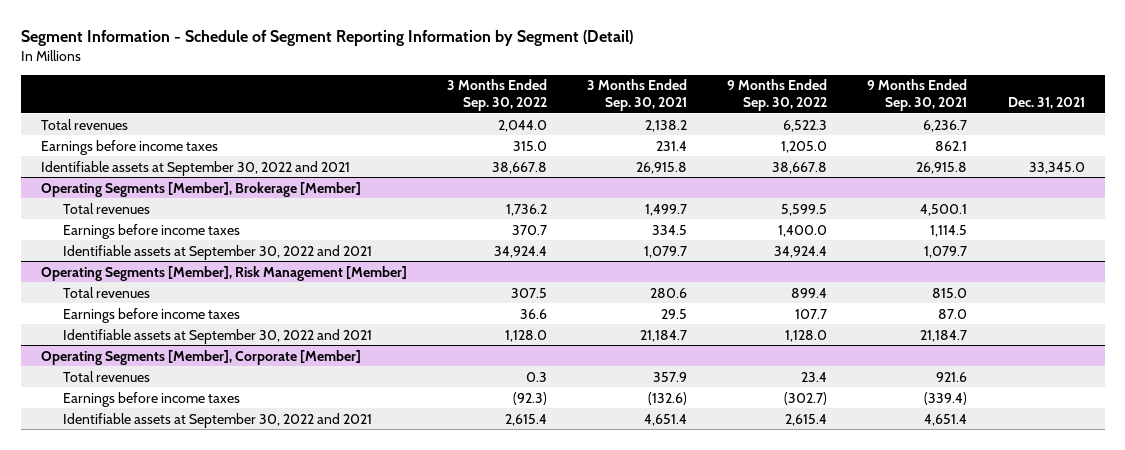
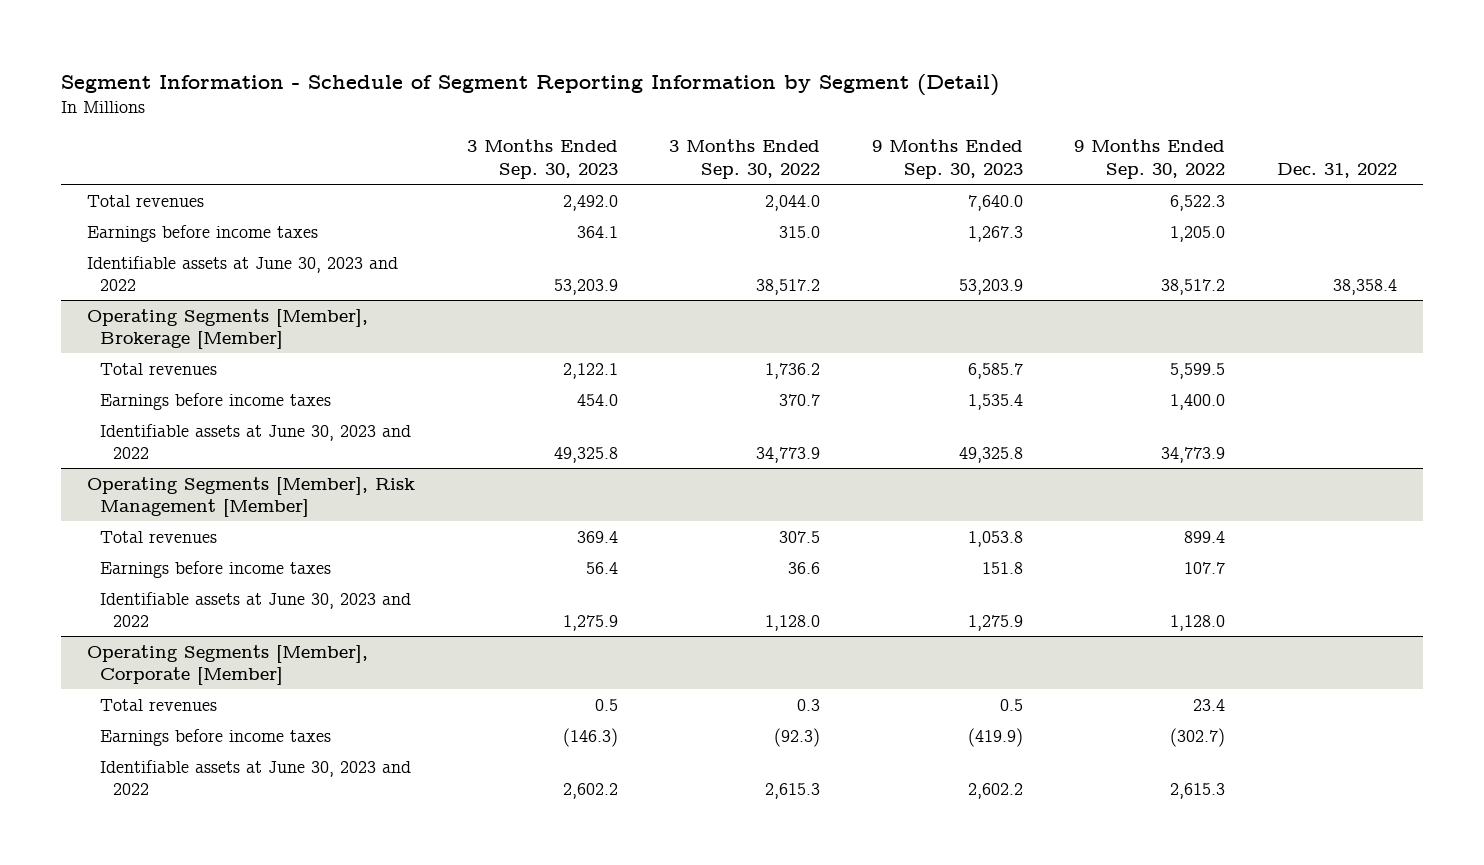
- | 3 Months Ended Sep. 30, 2022 | 3 Months Ended Sep. 30, 2021 | 9 Months Ended Sep. 30, 2022 | 9 Months Ended Sep. 30, 2021 | Dec. 31, 2021
+ | 3 Months Ended Sep. 30, 2023 | 3 Months Ended Sep. 30, 2022 | 9 Months Ended Sep. 30, 2023 | 9 Months Ended Sep. 30, 2022 | Dec. 31, 2022
- Identifiable assets at September 30, 2022 and 2021 | 38,667.8 | 26,915.8 | 38,667.8 | 26,915.8 | 33,345.0
+ Identifiable assets at June 30, 2023 and 2022 | 53,203.9 | 38,517.2 | 53,203.9 | 38,517.2 | 38,358.4
@ Operating Segments [Member], Brokerage [Member]
- Identifiable assets at September 30, 2022 and 2021 | 34,924.4 | 1,079.7 | 34,924.4 | 1,079.7 |
+ Identifiable assets at June 30, 2023 and 2022 | 49,325.8 | 34,773.9 | 49,325.8 | 34,773.9 |
@ Operating Segments [Member], Risk Management [Member]
- Identifiable assets at September 30, 2022 and 2021 | 1,128.0 | 21,184.7 | 1,128.0 | 21,184.7 |
+ Identifiable assets at June 30, 2023 and 2022 | 1,275.9 | 1,128.0 | 1,275.9 | 1,128.0 |
@ Operating Segments [Member], Corporate [Member]
- Identifiable assets at September 30, 2022 and 2021 | 2,615.4 | 4,651.4 | 2,615.4 | 4,651.4 |
+ Identifiable assets at June 30, 2023 and 2022 | 2,602.2 | 2,615.3 | 2,602.2 | 2,615.3 |

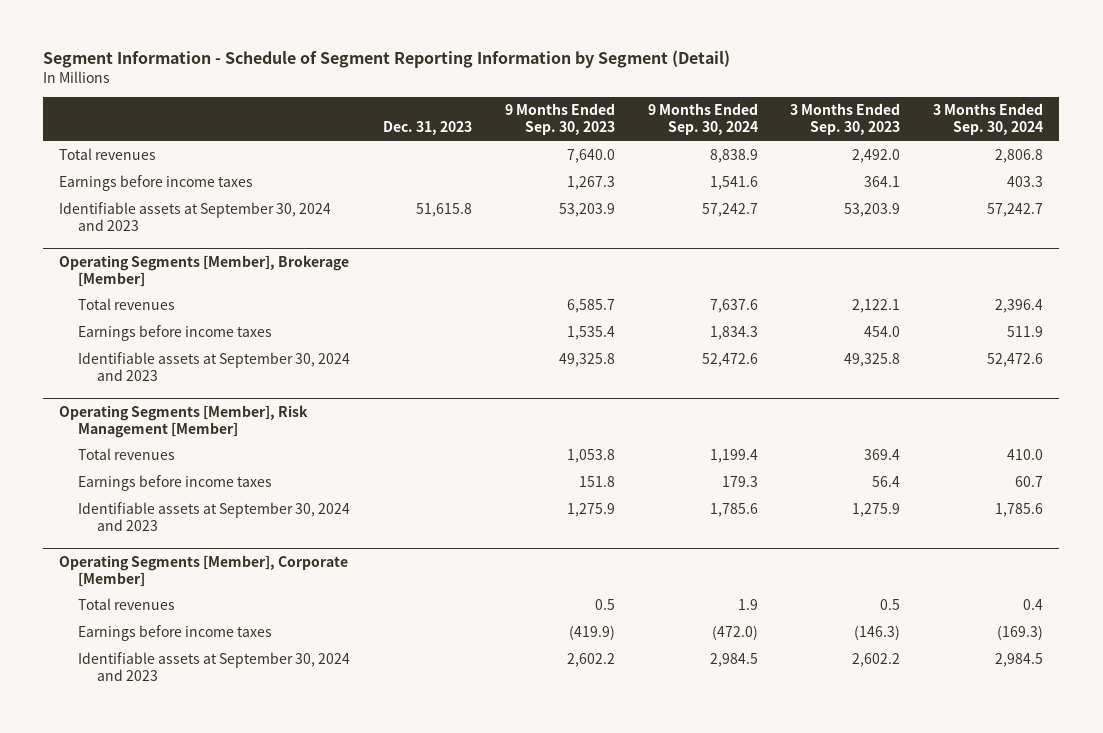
- | 3 Months Ended Sep. 30, 2023 | 3 Months Ended Sep. 30, 2022 | 9 Months Ended Sep. 30, 2023 | 9 Months Ended Sep. 30, 2022 | Dec. 31, 2022
+ | Dec. 31, 2023 | 9 Months Ended Sep. 30, 2023 | 9 Months Ended Sep. 30, 2024 | 3 Months Ended Sep. 30, 2023 | 3 Months Ended Sep. 30, 2024
- Identifiable assets at June 30, 2023 and 2022 | 53,203.9 | 38,517.2 | 53,203.9 | 38,517.2 | 38,358.4
+ Identifiable assets at September 30, 2024 and 2023 | 51,615.8 | 53,203.9 | 57,242.7 | 53,203.9 | 57,242.7
@ Operating Segments [Member], Brokerage [Member]
- Identifiable assets at June 30, 2023 and 2022 | 49,325.8 | 34,773.9 | 49,325.8 | 34,773.9 |
+ Identifiable assets at September 30, 2024 and 2023 | | 49,325.8 | 52,472.6 | 49,325.8 | 52,472.6
@ Operating Segments [Member], Risk Management [Member]
- Identifiable assets at June 30, 2023 and 2022 | 1,275.9 | 1,128.0 | 1,275.9 | 1,128.0 |
+ Identifiable assets at September 30, 2024 and 2023 | | 1,275.9 | 1,785.6 | 1,275.9 | 1,785.6
@ Operating Segments [Member], Corporate [Member]
- Identifiable assets at June 30, 2023 and 2022 | 2,602.2 | 2,615.3 | 2,602.2 | 2,615.3 |
+ Identifiable assets at September 30, 2024 and 2023 | | 2,602.2 | 2,984.5 | 2,602.2 | 2,984.5

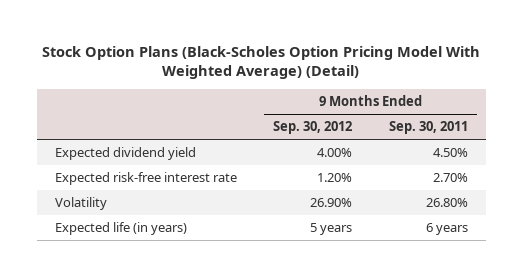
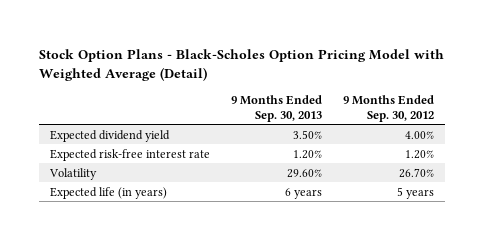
- Stock Option Plans (Black-Scholes Option Pricing Model With Weighted Average) (Detail)
+ Stock Option Plans - Black-Scholes Option Pricing Model with Weighted Average (Detail)
- | 9 Months Ended Sep. 30, 2012 | 9 Months Ended Sep. 30, 2011
+ | 9 Months Ended Sep. 30, 2013 | 9 Months Ended Sep. 30, 2012
- Volatility | 26.90% | 26.80%
+ Volatility | 29.60% | 26.70%

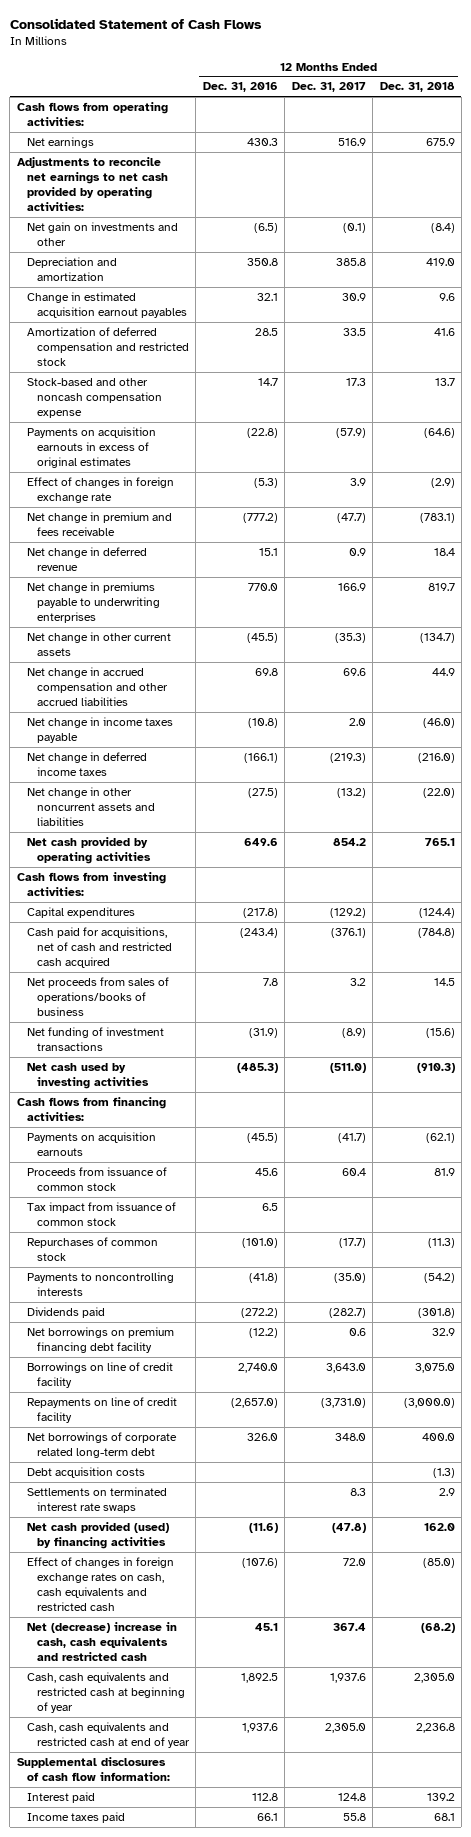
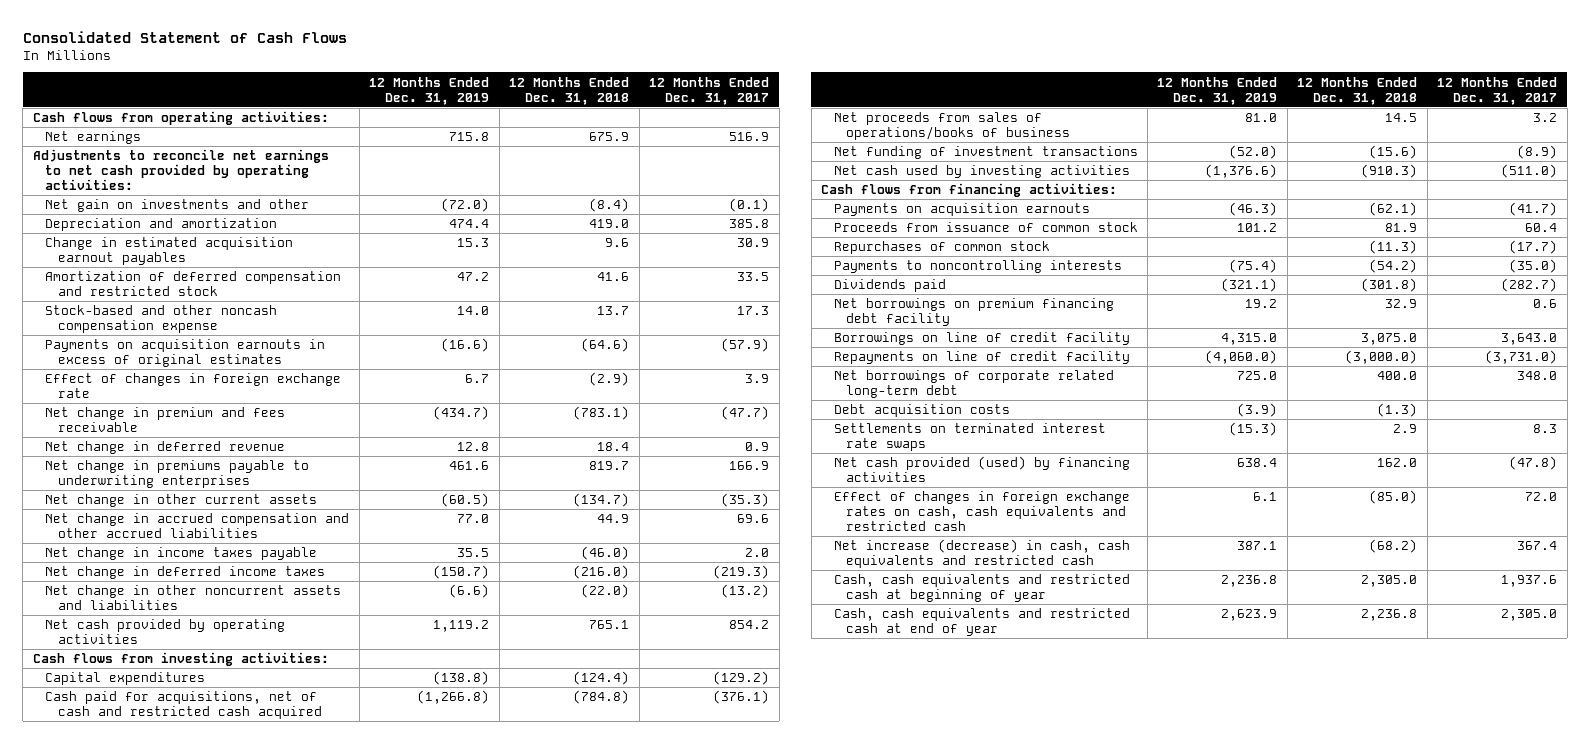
- | 12 Months Ended Dec. 31, 2016 | 12 Months Ended Dec. 31, 2017 | 12 Months Ended Dec. 31, 2018
+ | 12 Months Ended Dec. 31, 2019 | 12 Months Ended Dec. 31, 2018 | 12 Months Ended Dec. 31, 2017
- Tax impact from issuance of common stock | 6.5 | |
- Net (decrease) increase in cash, cash equivalents and restricted cash | 45.1 | 367.4 | (68.2)
+ Net increase (decrease) in cash, cash equivalents and restricted cash | 387.1 | (68.2) | 367.4
- Supplemental disclosures of cash flow information:
- Interest paid | 112.8 | 124.8 | 139.2
- Income taxes paid | 66.1 | 55.8 | 68.1

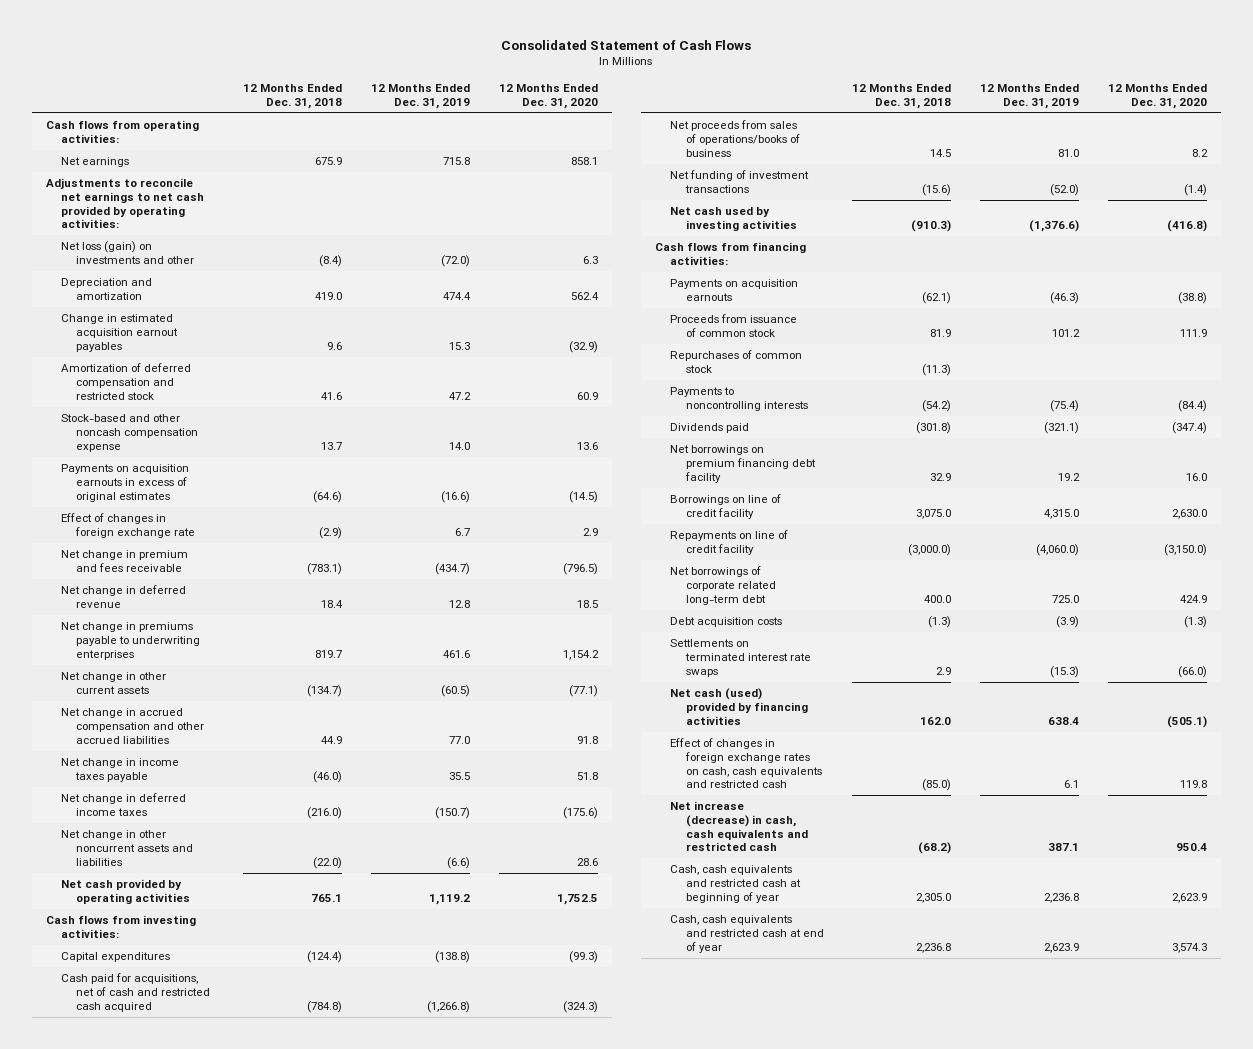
- | 12 Months Ended Dec. 31, 2019 | 12 Months Ended Dec. 31, 2018 | 12 Months Ended Dec. 31, 2017
+ | 12 Months Ended Dec. 31, 2018 | 12 Months Ended Dec. 31, 2019 | 12 Months Ended Dec. 31, 2020
- Net gain on investments and other | (72.0) | (8.4) | (0.1)
+ Net loss (gain) on investments and other | (8.4) | (72.0) | 6.3
- Net cash provided (used) by financing activities | 638.4 | 162.0 | (47.8)
+ Net cash (used) provided by financing activities | 162.0 | 638.4 | (505.1)

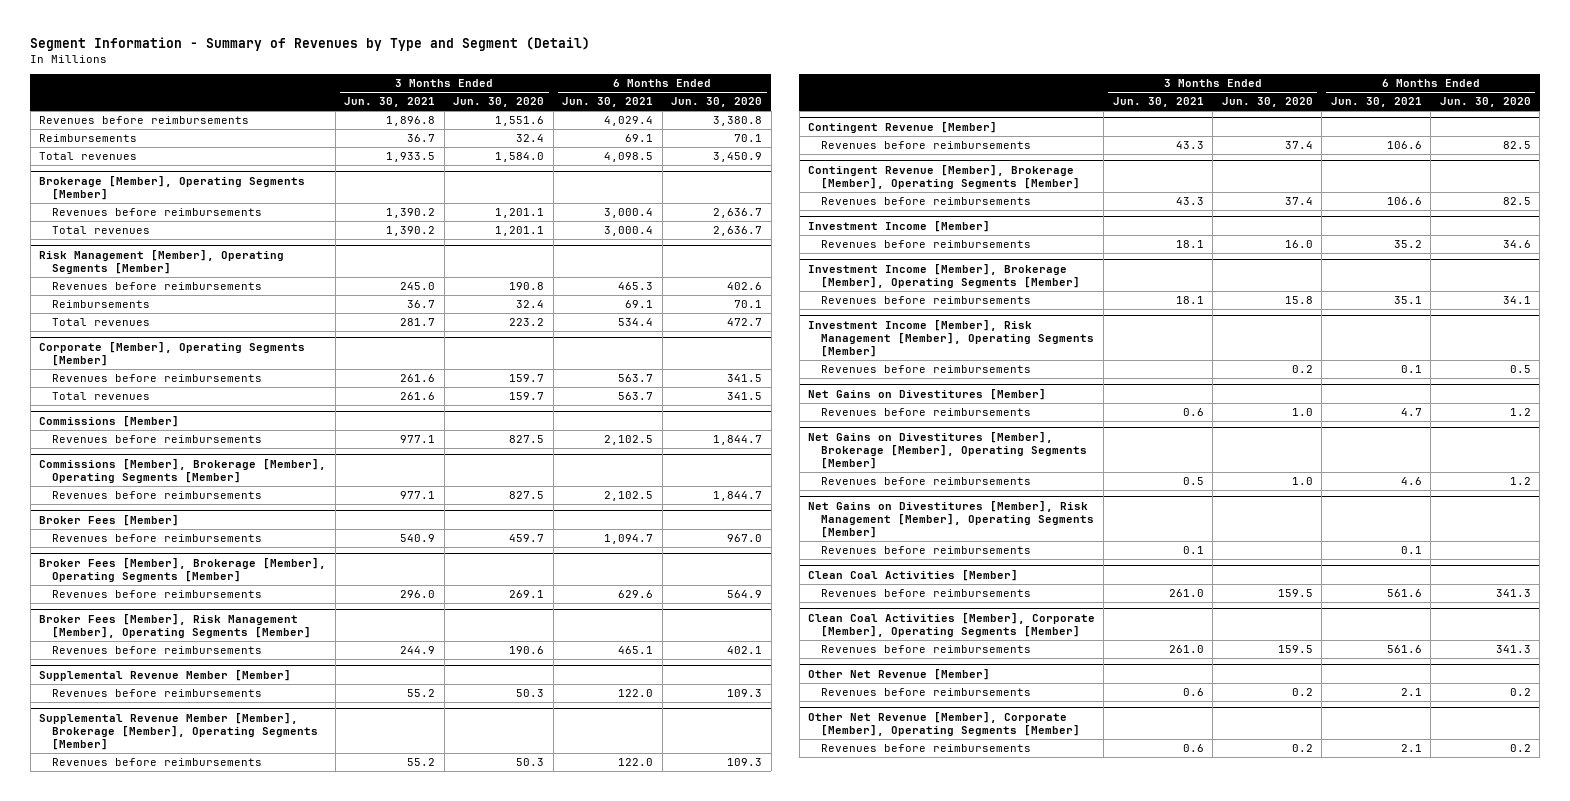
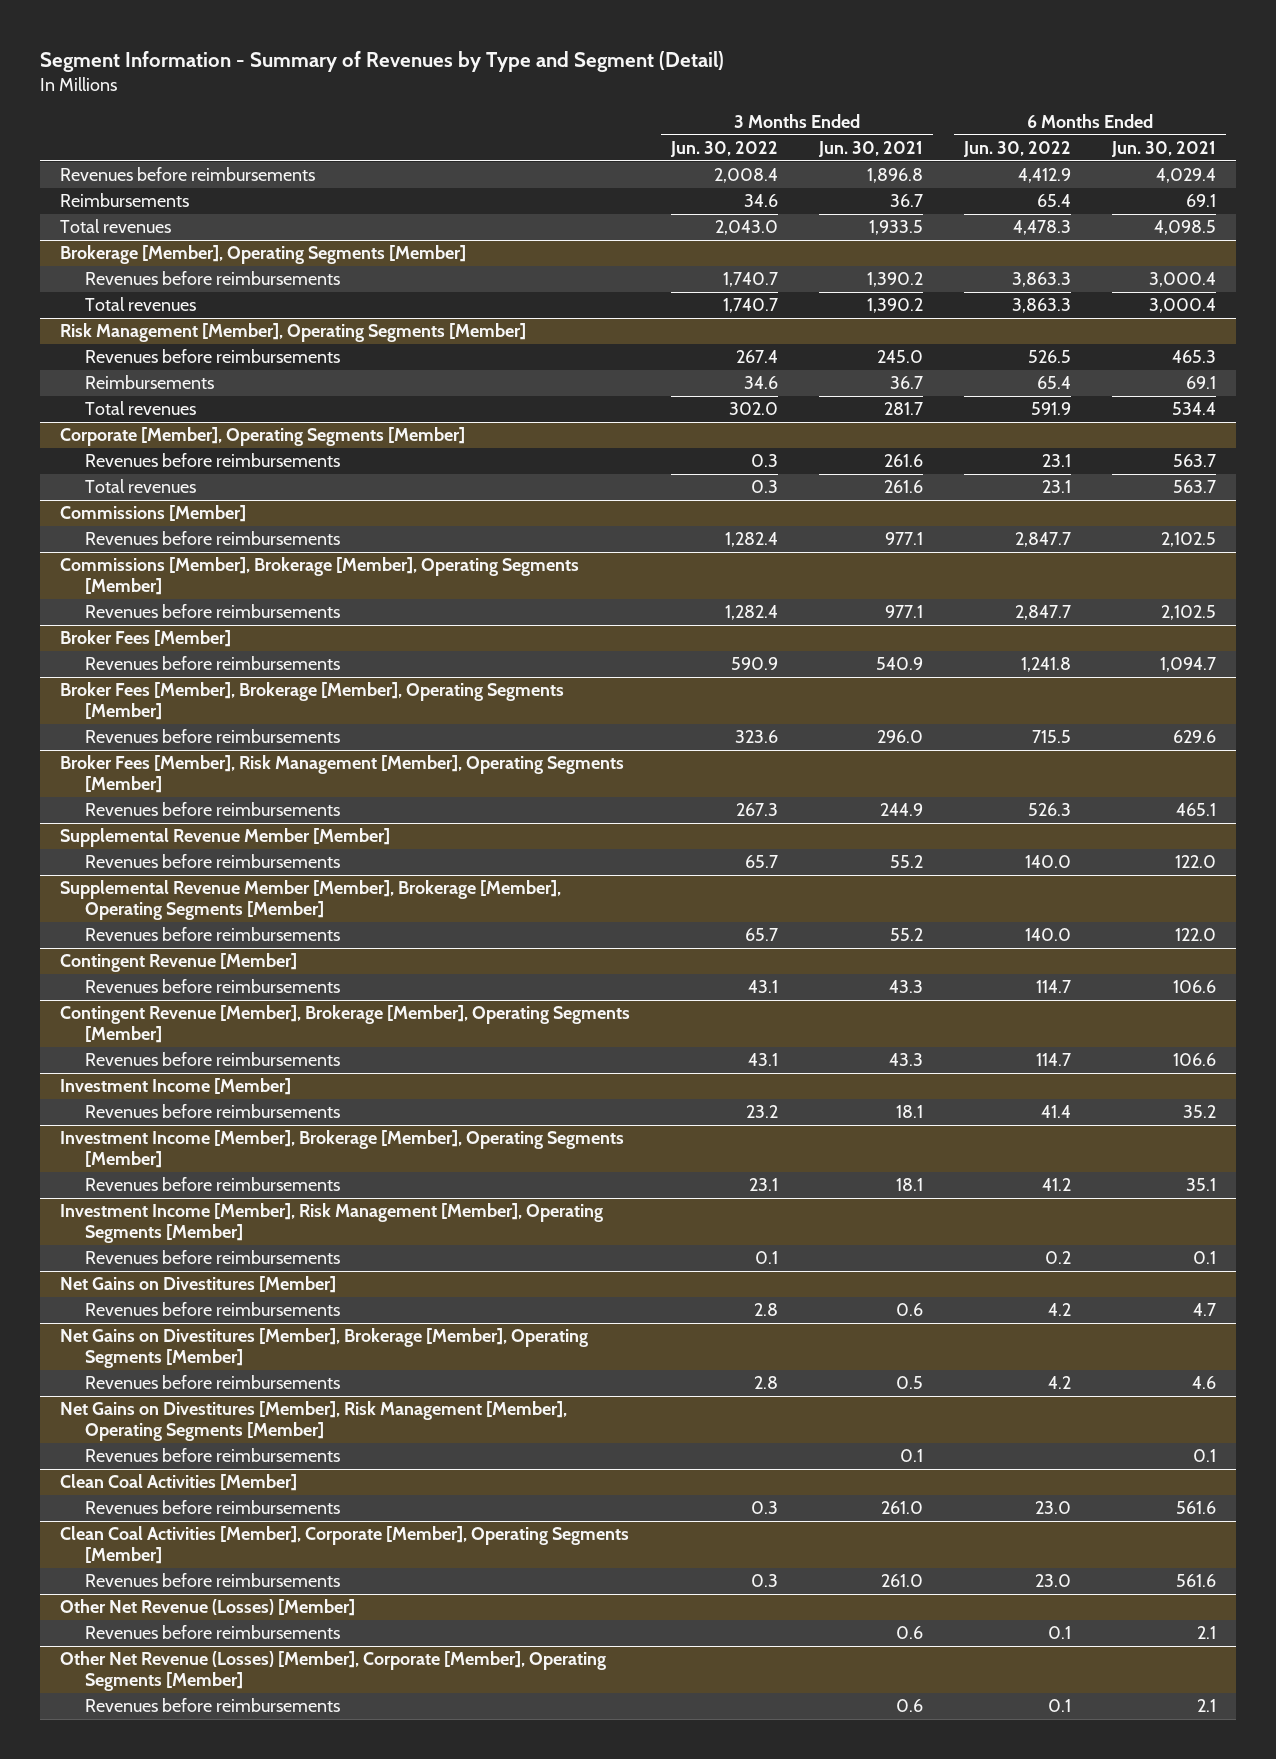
- | 3 Months Ended Jun. 30, 2021 | 3 Months Ended Jun. 30, 2020 | 6 Months Ended Jun. 30, 2021 | 6 Months Ended Jun. 30, 2020
+ | 3 Months Ended Jun. 30, 2022 | 3 Months Ended Jun. 30, 2021 | 6 Months Ended Jun. 30, 2022 | 6 Months Ended Jun. 30, 2021
- Other Net Revenue [Member]
+ Other Net Revenue (Losses) [Member]
- Other Net Revenue [Member], Corporate [Member], Operating Segments [Member]
+ Other Net Revenue (Losses) [Member], Corporate [Member], Operating Segments [Member]

